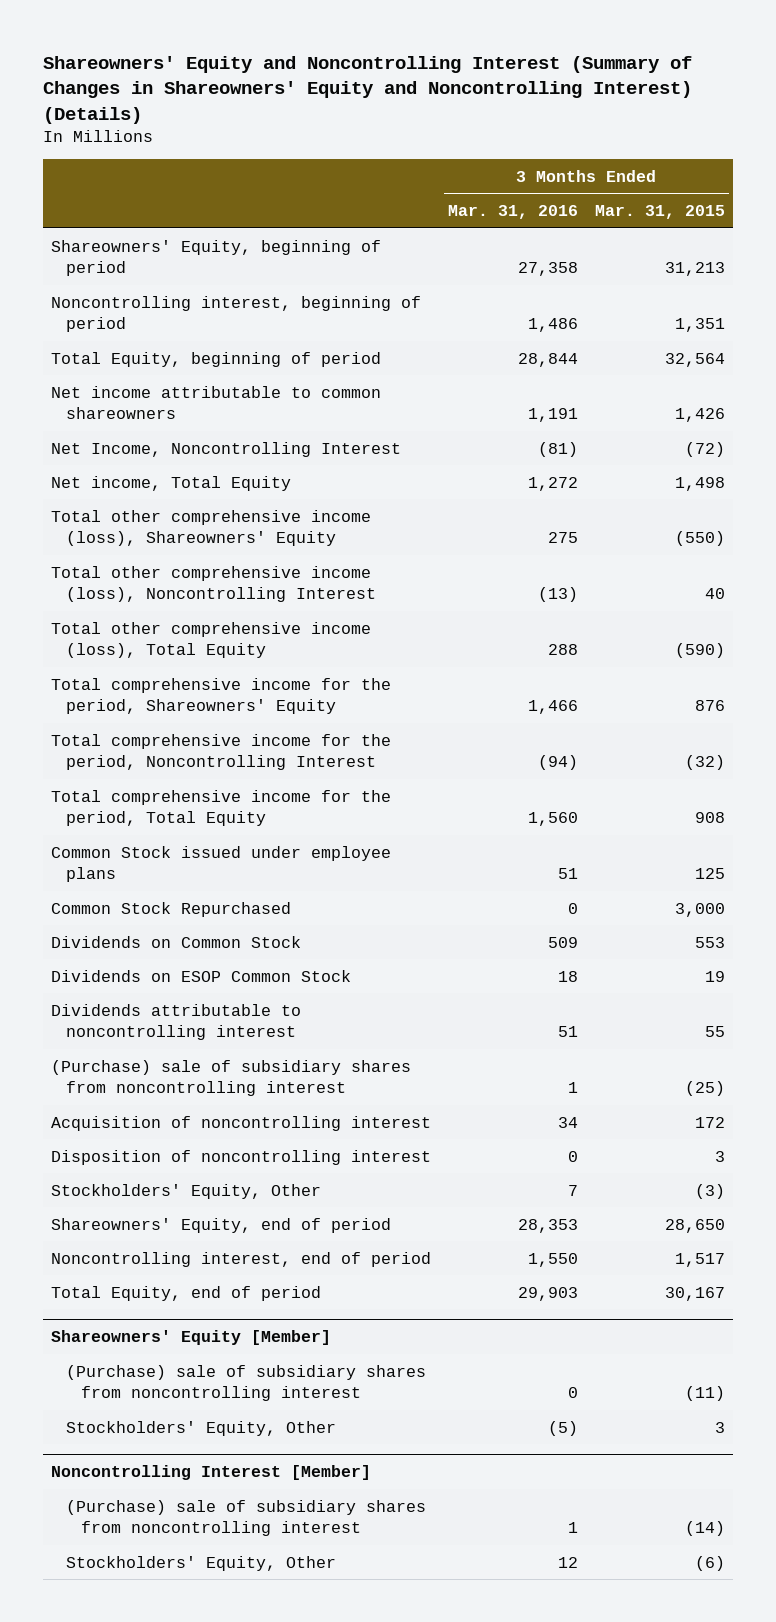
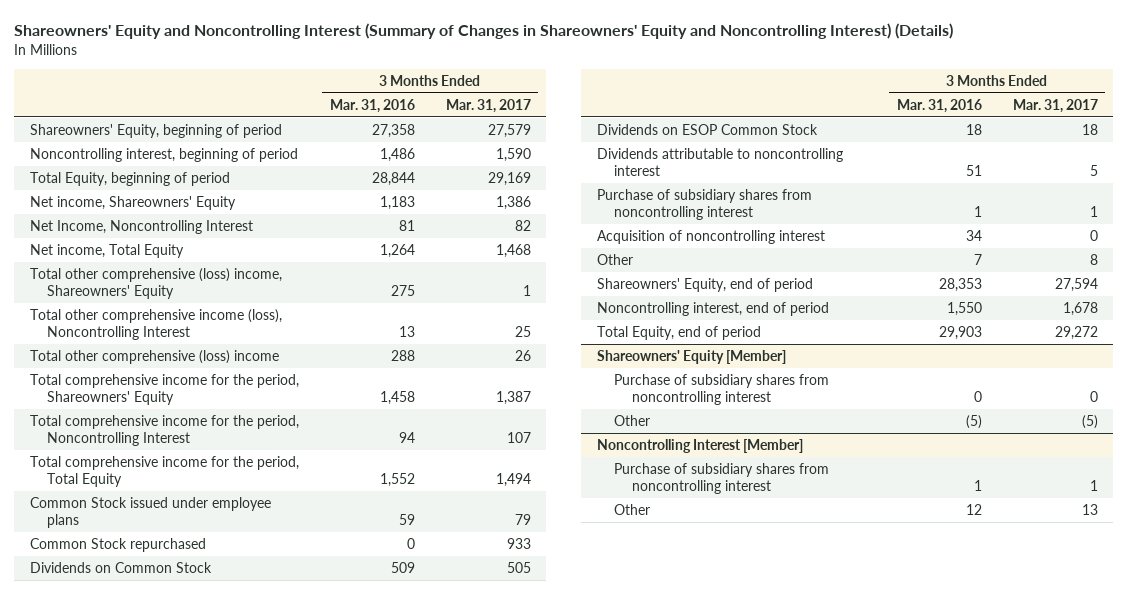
- | 3 Months Ended Mar. 31, 2016 | 3 Months Ended Mar. 31, 2015
+ | 3 Months Ended Mar. 31, 2016 | 3 Months Ended Mar. 31, 2017
- Net income attributable to common shareowners | 1,191 | 1,426
- Net Income, Noncontrolling Interest | (81) | (72)
- Net income, Total Equity | 1,272 | 1,498
- Total other comprehensive income (loss), Shareowners' Equity | 275 | (550)
- Total other comprehensive income (loss), Noncontrolling Interest | (13) | 40
- Total other comprehensive income (loss), Total Equity | 288 | (590)
- Total comprehensive income for the period, Shareowners' Equity | 1,466 | 876
- Total comprehensive income for the period, Noncontrolling Interest | (94) | (32)
- Total comprehensive income for the period, Total Equity | 1,560 | 908
- Common Stock issued under employee plans | 51 | 125
- Common Stock Repurchased | 0 | 3,000
+ Net income, Shareowners' Equity | 1,183 | 1,386
+ Net Income, Noncontrolling Interest | 81 | 82
+ Net income, Total Equity | 1,264 | 1,468
+ Total other comprehensive (loss) income, Shareowners' Equity | 275 | 1
+ Total other comprehensive income (loss), Noncontrolling Interest | 13 | 25
+ Total other comprehensive (loss) income | 288 | 26
+ Total comprehensive income for the period, Shareowners' Equity | 1,458 | 1,387
+ Total comprehensive income for the period, Noncontrolling Interest | 94 | 107
+ Total comprehensive income for the period, Total Equity | 1,552 | 1,494
+ Common Stock issued under employee plans | 59 | 79
+ Common Stock repurchased | 0 | 933
- (Purchase) sale of subsidiary shares from noncontrolling interest | 1 | (25)
+ Purchase of subsidiary shares from noncontrolling interest | 1 | 1
- Disposition of noncontrolling interest | 0 | 3
- Stockholders' Equity, Other | 7 | (3)
+ Other | 7 | 8
@ Shareowners' Equity [Member]
- (Purchase) sale of subsidiary shares from noncontrolling interest | 0 | (11)
- Stockholders' Equity, Other | (5) | 3
+ Purchase of subsidiary shares from noncontrolling interest | 0 | 0
+ Other | (5) | (5)
@ Noncontrolling Interest [Member]
- (Purchase) sale of subsidiary shares from noncontrolling interest | 1 | (14)
- Stockholders' Equity, Other | 12 | (6)
+ Purchase of subsidiary shares from noncontrolling interest | 1 | 1
+ Other | 12 | 13

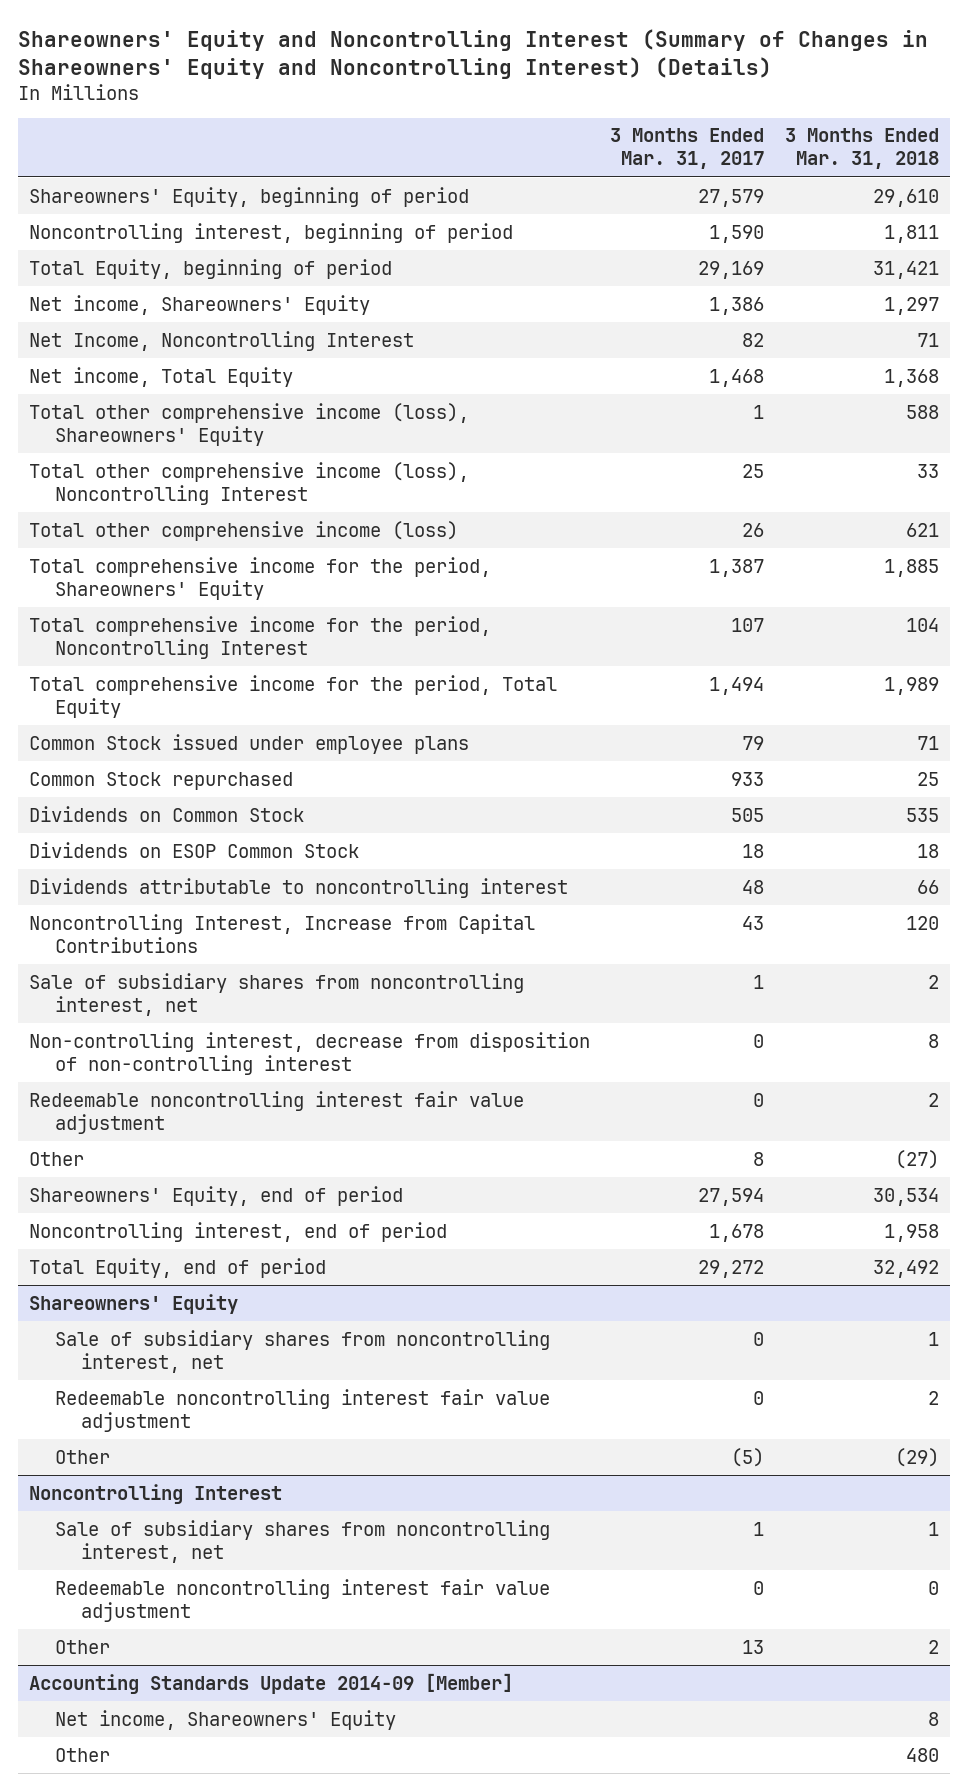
- | 3 Months Ended Mar. 31, 2016 | 3 Months Ended Mar. 31, 2017
+ | 3 Months Ended Mar. 31, 2017 | 3 Months Ended Mar. 31, 2018
- Total other comprehensive (loss) income, Shareowners' Equity | 275 | 1
+ Total other comprehensive income (loss), Shareowners' Equity | 1 | 588
- Total other comprehensive (loss) income | 288 | 26
+ Total other comprehensive income (loss) | 26 | 621
- Dividends attributable to noncontrolling interest | 51 | 5
- Purchase of subsidiary shares from noncontrolling interest | 1 | 1
- Acquisition of noncontrolling interest | 34 | 0
+ Dividends attributable to noncontrolling interest | 48 | 66
+ Noncontrolling Interest, Increase from Capital Contributions | 43 | 120
+ Sale of subsidiary shares from noncontrolling interest, net | 1 | 2
+ Non-controlling interest, decrease from disposition of non-controlling interest | 0 | 8
+ Redeemable noncontrolling interest fair value adjustment | 0 | 2
- Shareowners' Equity [Member]
- Purchase of subsidiary shares from noncontrolling interest | 0 | 0
+ Shareowners' Equity
+ Sale of subsidiary shares from noncontrolling interest, net | 0 | 1
+ Redeemable noncontrolling interest fair value adjustment | 0 | 2
- Noncontrolling Interest [Member]
- Purchase of subsidiary shares from noncontrolling interest | 1 | 1
+ Noncontrolling Interest
+ Sale of subsidiary shares from noncontrolling interest, net | 1 | 1
+ Redeemable noncontrolling interest fair value adjustment | 0 | 0
+ Accounting Standards Update 2014-09 [Member]
+ Net income, Shareowners' Equity | | 8
+ Other | | 480

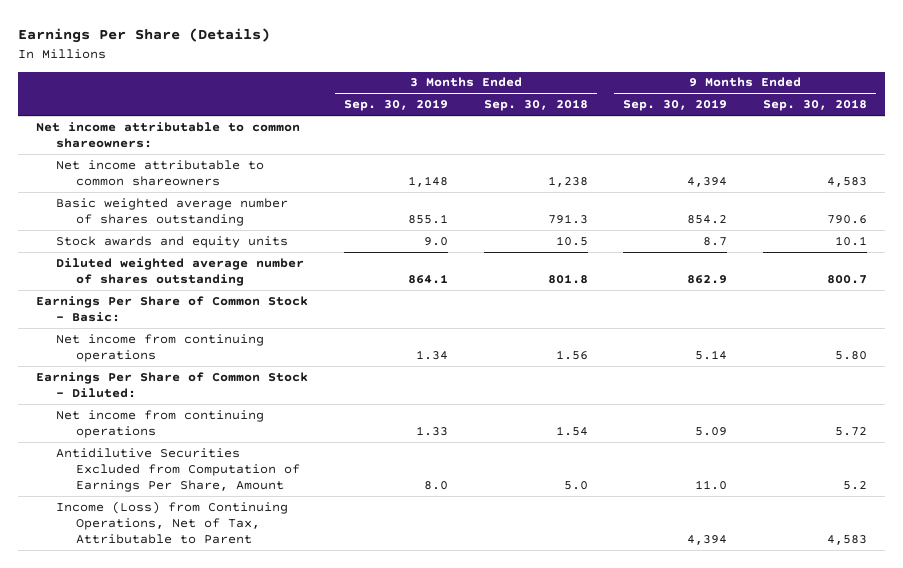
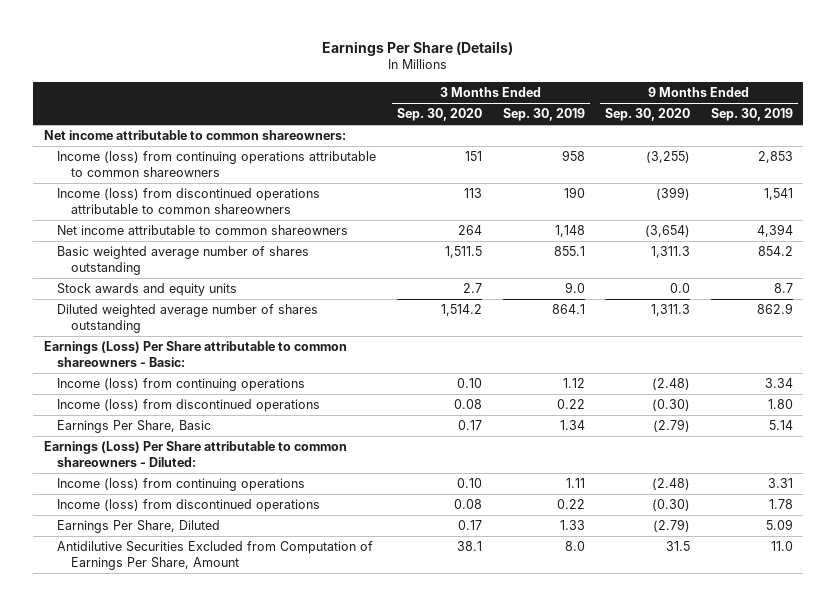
- | 3 Months Ended Sep. 30, 2019 | 3 Months Ended Sep. 30, 2018 | 9 Months Ended Sep. 30, 2019 | 9 Months Ended Sep. 30, 2018
+ | 3 Months Ended Sep. 30, 2020 | 3 Months Ended Sep. 30, 2019 | 9 Months Ended Sep. 30, 2020 | 9 Months Ended Sep. 30, 2019
+ Income (loss) from continuing operations attributable to common shareowners | 151 | 958 | (3,255) | 2,853
+ Income (loss) from discontinued operations attributable to common shareowners | 113 | 190 | (399) | 1,541
- Earnings Per Share of Common Stock - Basic:
- Net income from continuing operations | 1.34 | 1.56 | 5.14 | 5.80
- Earnings Per Share of Common Stock - Diluted:
- Net income from continuing operations | 1.33 | 1.54 | 5.09 | 5.72
+ Earnings (Loss) Per Share attributable to common shareowners - Basic:
+ Income (loss) from continuing operations | 0.10 | 1.12 | (2.48) | 3.34
+ Income (loss) from discontinued operations | 0.08 | 0.22 | (0.30) | 1.80
+ Earnings Per Share, Basic | 0.17 | 1.34 | (2.79) | 5.14
+ Earnings (Loss) Per Share attributable to common shareowners - Diluted:
+ Income (loss) from continuing operations | 0.10 | 1.11 | (2.48) | 3.31
+ Income (loss) from discontinued operations | 0.08 | 0.22 | (0.30) | 1.78
+ Earnings Per Share, Diluted | 0.17 | 1.33 | (2.79) | 5.09
- Income (Loss) from Continuing Operations, Net of Tax, Attributable to Parent | | | 4,394 | 4,583

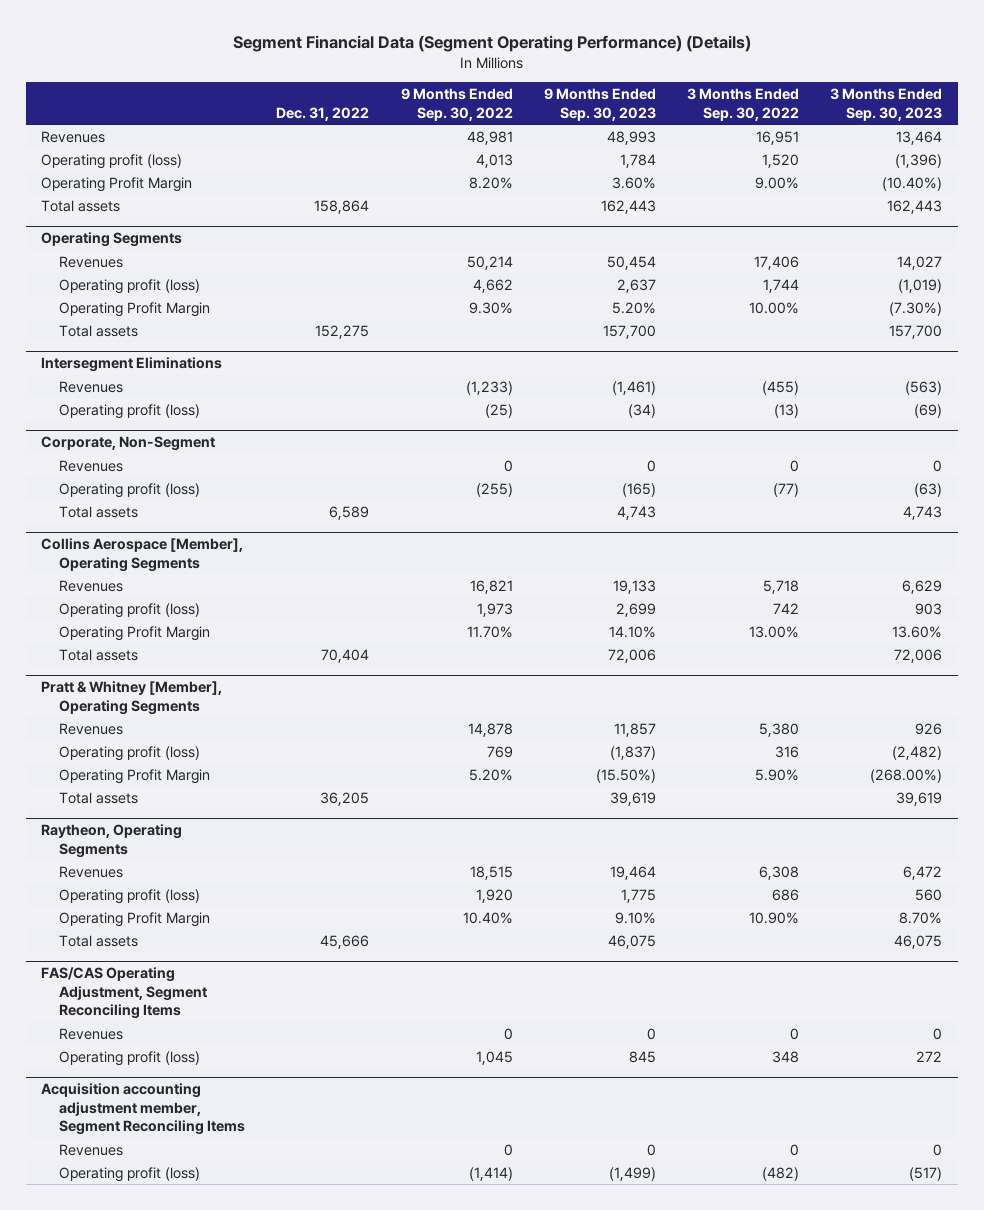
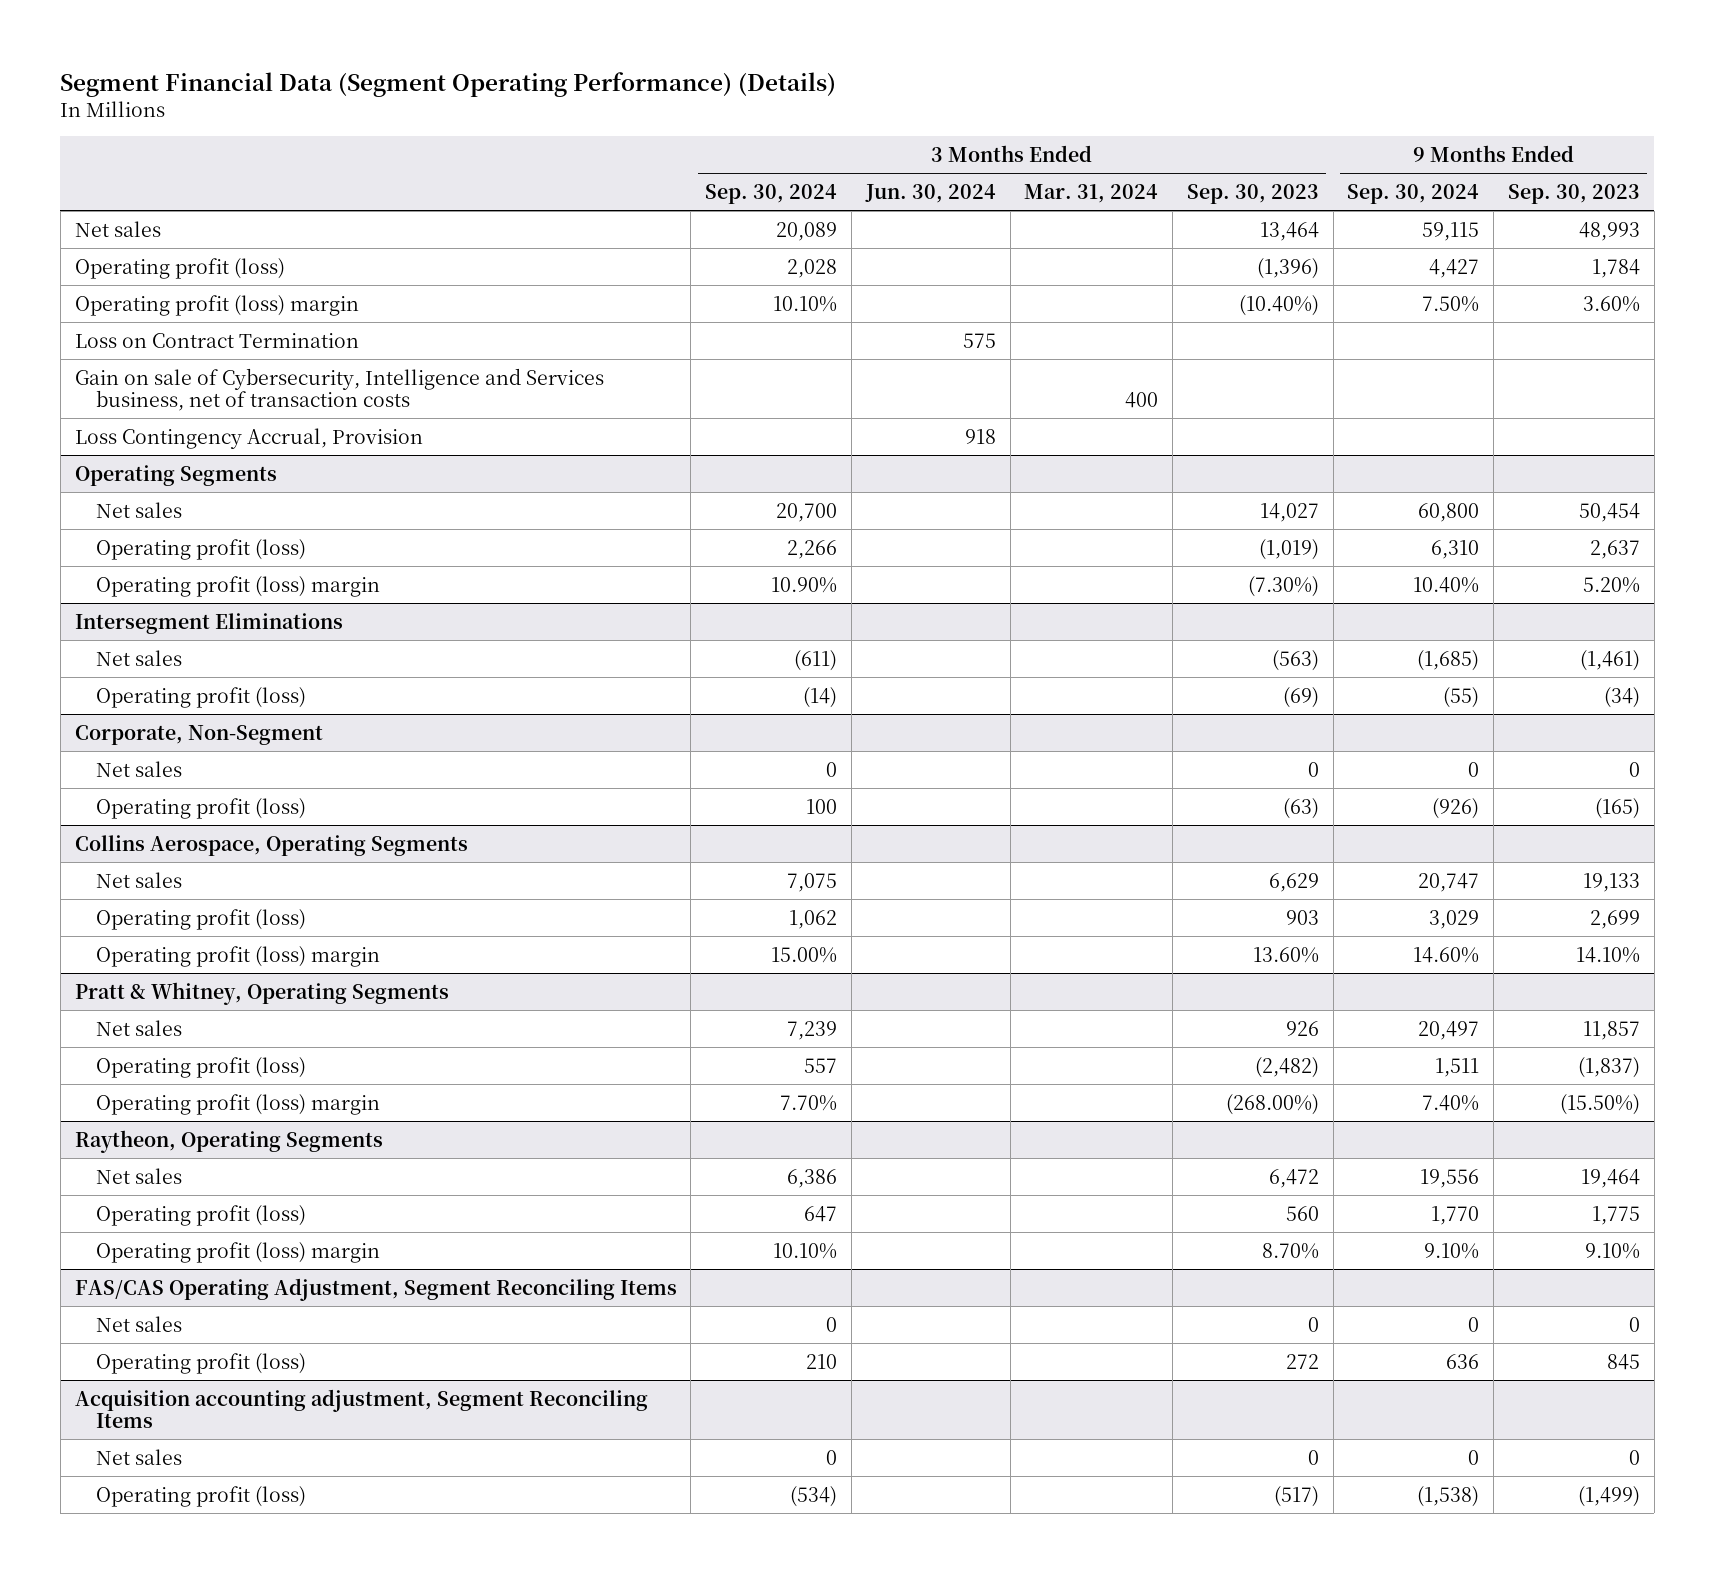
- | Dec. 31, 2022 | 9 Months Ended Sep. 30, 2022 | 9 Months Ended Sep. 30, 2023 | 3 Months Ended Sep. 30, 2022 | 3 Months Ended Sep. 30, 2023
+ | 3 Months Ended Sep. 30, 2024 | 3 Months Ended Jun. 30, 2024 | 3 Months Ended Mar. 31, 2024 | 3 Months Ended Sep. 30, 2023 | 9 Months Ended Sep. 30, 2024 | 9 Months Ended Sep. 30, 2023
- Revenues | | 48,981 | 48,993 | 16,951 | 13,464
+ Net sales | 20,089 | | | 13,464 | 59,115 | 48,993
- Operating Profit Margin | | 8.20% | 3.60% | 9.00% | (10.40%)
- Total assets | 158,864 | | 162,443 | | 162,443
+ Operating profit (loss) margin | 10.10% | | | (10.40%) | 7.50% | 3.60%
+ Loss on Contract Termination | | 575 | | | |
+ Gain on sale of Cybersecurity, Intelligence and Services business, net of transaction costs | | | 400 | | |
+ Loss Contingency Accrual, Provision | | 918 | | | |
@ Operating Segments
- Revenues | | 50,214 | 50,454 | 17,406 | 14,027
+ Net sales | 20,700 | | | 14,027 | 60,800 | 50,454
- Operating Profit Margin | | 9.30% | 5.20% | 10.00% | (7.30%)
- Total assets | 152,275 | | 157,700 | | 157,700
+ Operating profit (loss) margin | 10.90% | | | (7.30%) | 10.40% | 5.20%
@ Intersegment Eliminations
- Revenues | | (1,233) | (1,461) | (455) | (563)
+ Net sales | (611) | | | (563) | (1,685) | (1,461)
@ Corporate, Non-Segment
- Revenues | | 0 | 0 | 0 | 0
+ Net sales | 0 | | | 0 | 0 | 0
- Total assets | 6,589 | | 4,743 | | 4,743
- Collins Aerospace [Member], Operating Segments
- Revenues | | 16,821 | 19,133 | 5,718 | 6,629
+ Collins Aerospace, Operating Segments
+ Net sales | 7,075 | | | 6,629 | 20,747 | 19,133
- Operating Profit Margin | | 11.70% | 14.10% | 13.00% | 13.60%
- Total assets | 70,404 | | 72,006 | | 72,006
- Pratt & Whitney [Member], Operating Segments
- Revenues | | 14,878 | 11,857 | 5,380 | 926
+ Operating profit (loss) margin | 15.00% | | | 13.60% | 14.60% | 14.10%
+ Pratt & Whitney, Operating Segments
+ Net sales | 7,239 | | | 926 | 20,497 | 11,857
- Operating Profit Margin | | 5.20% | (15.50%) | 5.90% | (268.00%)
- Total assets | 36,205 | | 39,619 | | 39,619
+ Operating profit (loss) margin | 7.70% | | | (268.00%) | 7.40% | (15.50%)
@ Raytheon, Operating Segments
- Revenues | | 18,515 | 19,464 | 6,308 | 6,472
+ Net sales | 6,386 | | | 6,472 | 19,556 | 19,464
- Operating Profit Margin | | 10.40% | 9.10% | 10.90% | 8.70%
- Total assets | 45,666 | | 46,075 | | 46,075
+ Operating profit (loss) margin | 10.10% | | | 8.70% | 9.10% | 9.10%
@ FAS/CAS Operating Adjustment, Segment Reconciling Items
- Revenues | | 0 | 0 | 0 | 0
+ Net sales | 0 | | | 0 | 0 | 0
- Acquisition accounting adjustment member, Segment Reconciling Items
- Revenues | | 0 | 0 | 0 | 0
+ Acquisition accounting adjustment, Segment Reconciling Items
+ Net sales | 0 | | | 0 | 0 | 0

